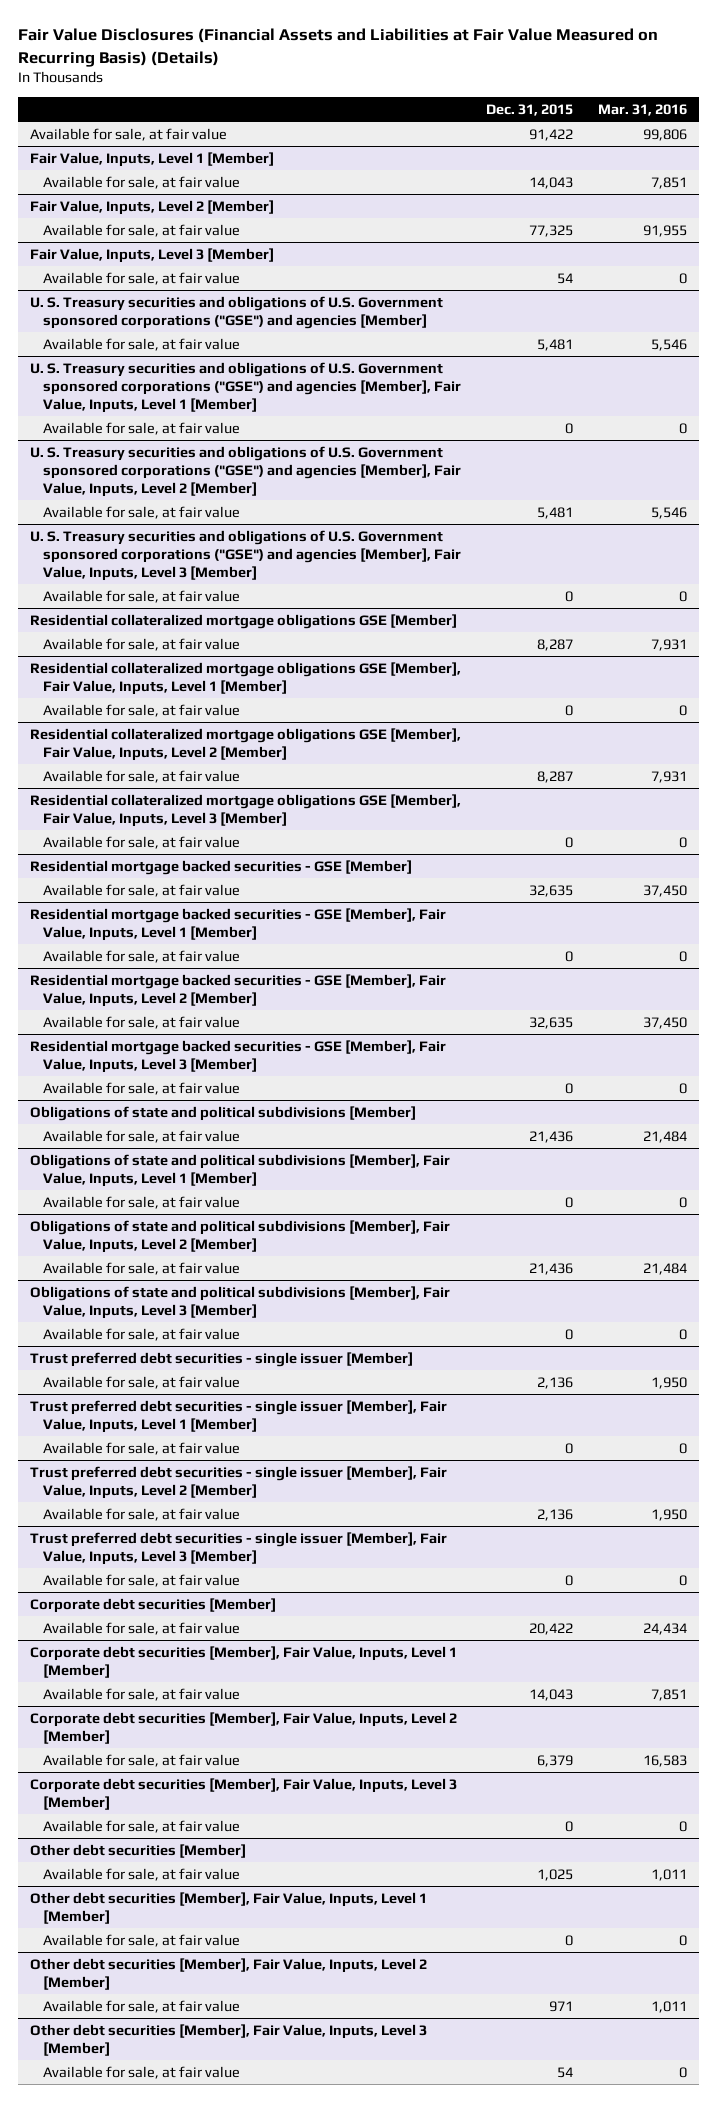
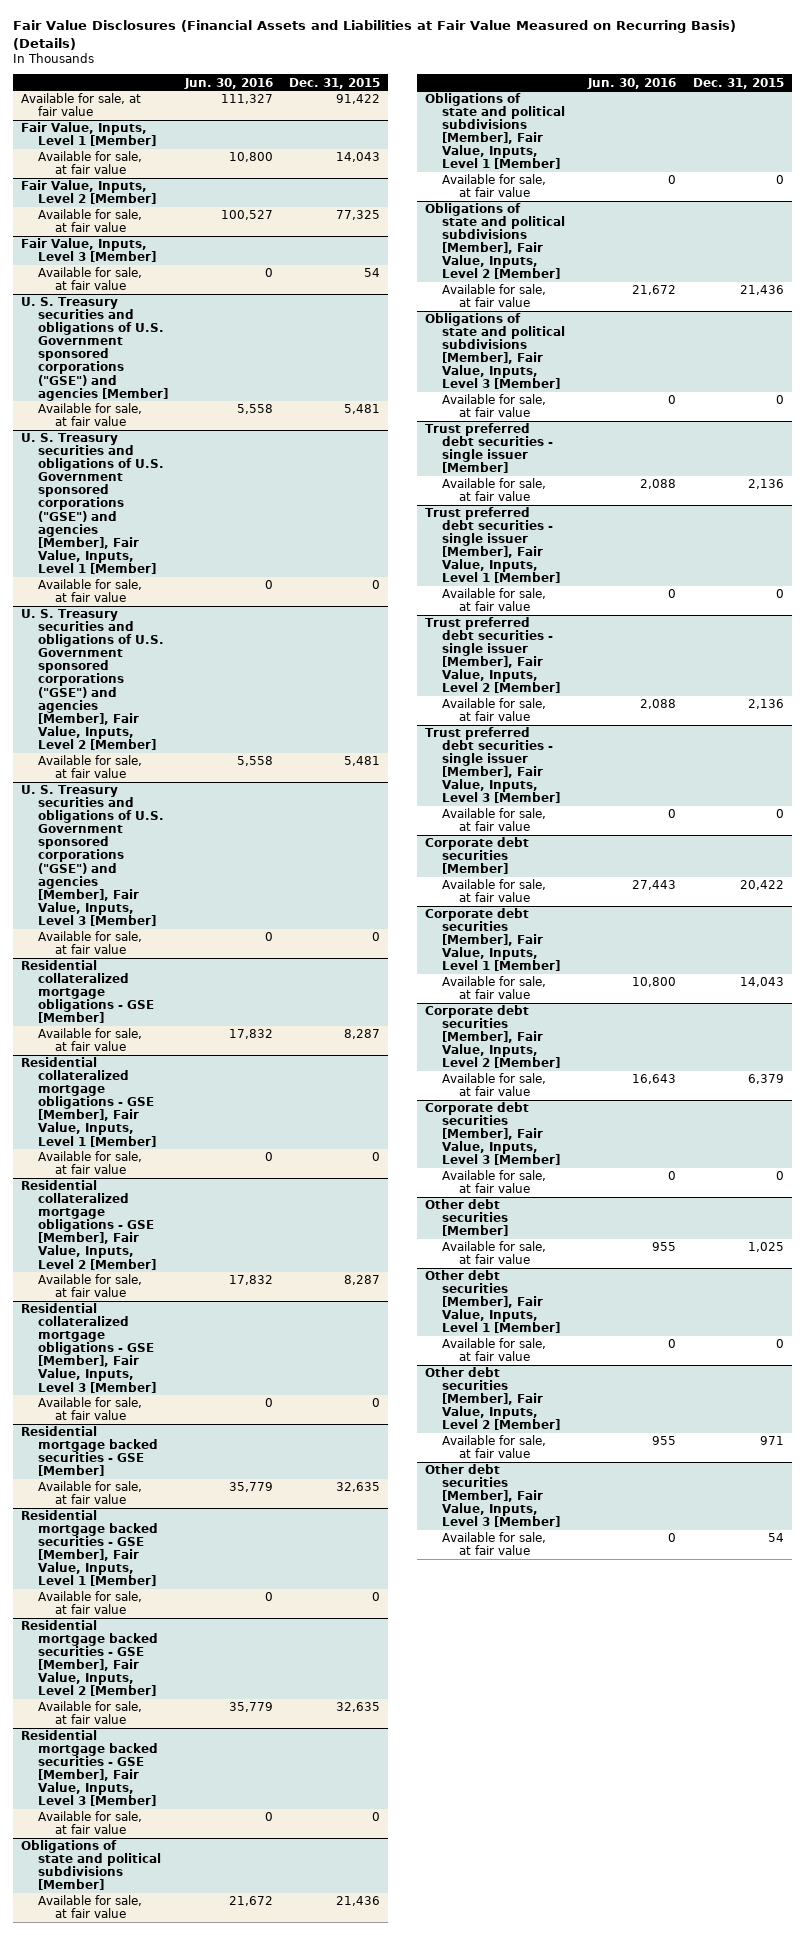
- | Dec. 31, 2015 | Mar. 31, 2016
+ | Jun. 30, 2016 | Dec. 31, 2015
- Residential collateralized mortgage obligations GSE [Member]
+ Residential collateralized mortgage obligations - GSE [Member]
- Residential collateralized mortgage obligations GSE [Member], Fair Value, Inputs, Level 1 [Member]
+ Residential collateralized mortgage obligations - GSE [Member], Fair Value, Inputs, Level 1 [Member]
- Residential collateralized mortgage obligations GSE [Member], Fair Value, Inputs, Level 2 [Member]
+ Residential collateralized mortgage obligations - GSE [Member], Fair Value, Inputs, Level 2 [Member]
- Residential collateralized mortgage obligations GSE [Member], Fair Value, Inputs, Level 3 [Member]
+ Residential collateralized mortgage obligations - GSE [Member], Fair Value, Inputs, Level 3 [Member]

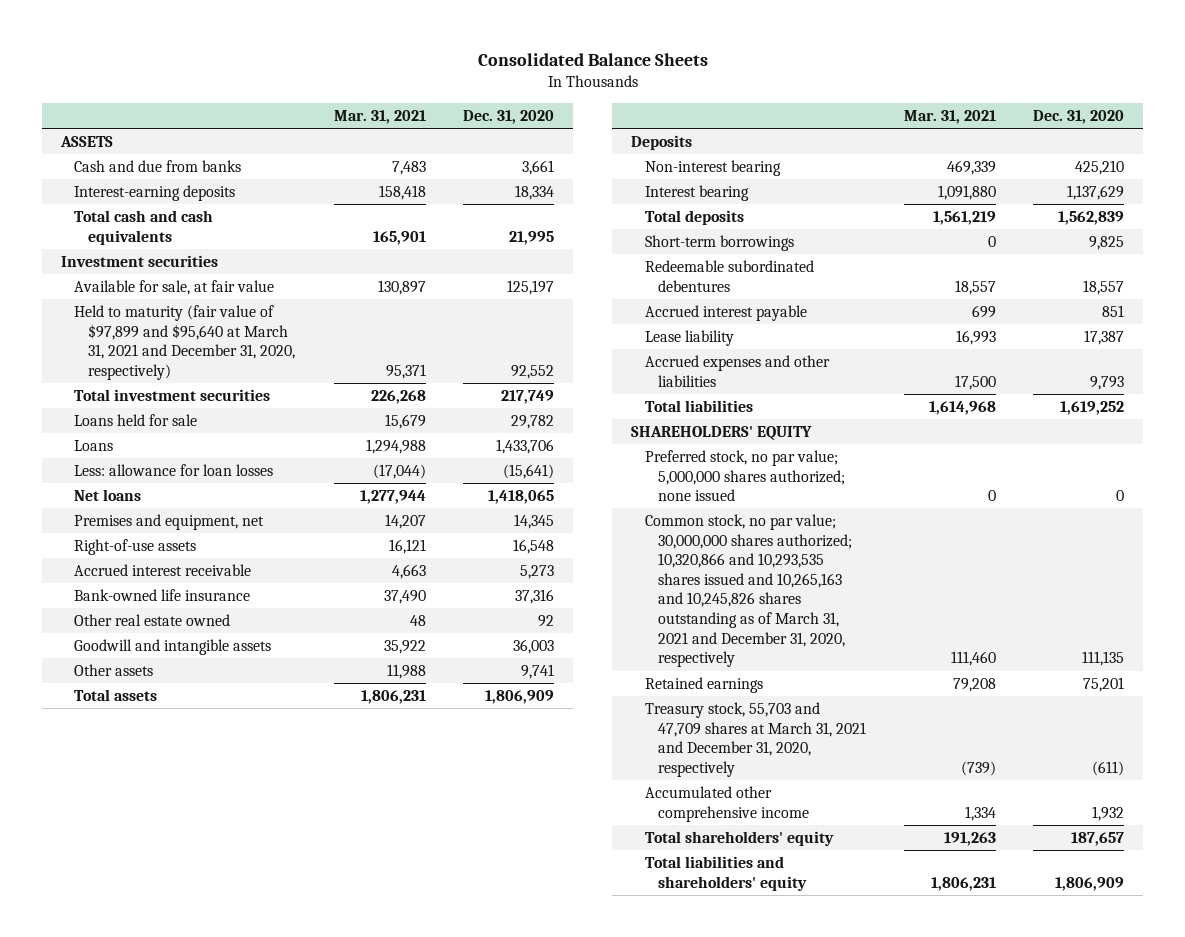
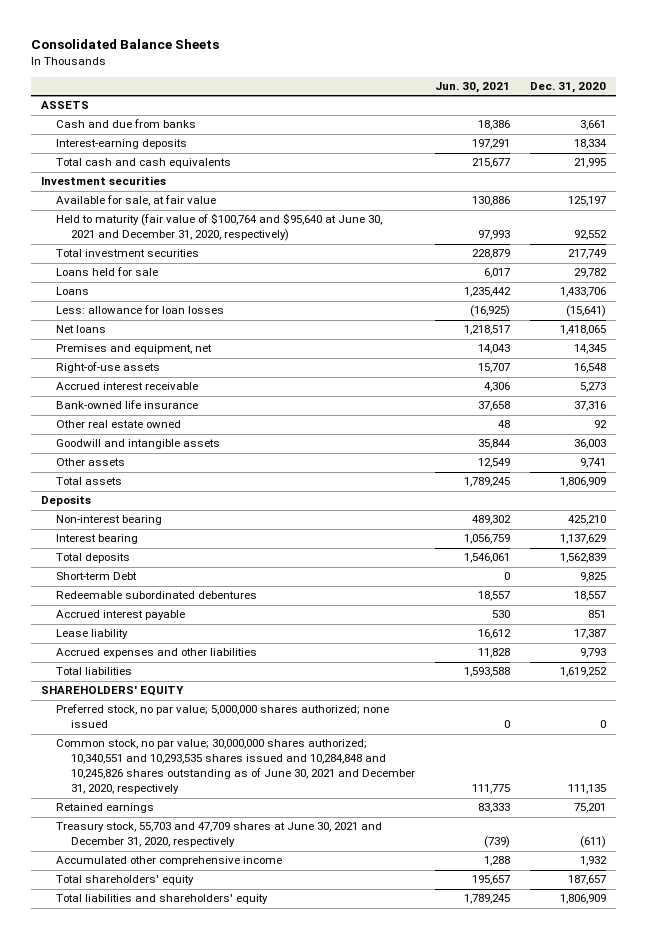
- | Mar. 31, 2021 | Dec. 31, 2020
+ | Jun. 30, 2021 | Dec. 31, 2020
- Held to maturity (fair value of $97,899 and $95,640 at March 31, 2021 and December 31, 2020, respectively) | 95,371 | 92,552
+ Held to maturity (fair value of $100,764 and $95,640 at June 30, 2021 and December 31, 2020, respectively) | 97,993 | 92,552
- Short-term borrowings | 0 | 9,825
+ Short-term Debt | 0 | 9,825
- Common stock, no par value; 30,000,000 shares authorized; 10,320,866 and 10,293,535 shares issued and 10,265,163 and 10,245,826 shares outstanding as of March 31, 2021 and December 31, 2020, respectively | 111,460 | 111,135
+ Common stock, no par value; 30,000,000 shares authorized; 10,340,551 and 10,293,535 shares issued and 10,284,848 and 10,245,826 shares outstanding as of June 30, 2021 and December 31, 2020, respectively | 111,775 | 111,135
- Treasury stock, 55,703 and 47,709 shares at March 31, 2021 and December 31, 2020, respectively | (739) | (611)
+ Treasury stock, 55,703 and 47,709 shares at June 30, 2021 and December 31, 2020, respectively | (739) | (611)

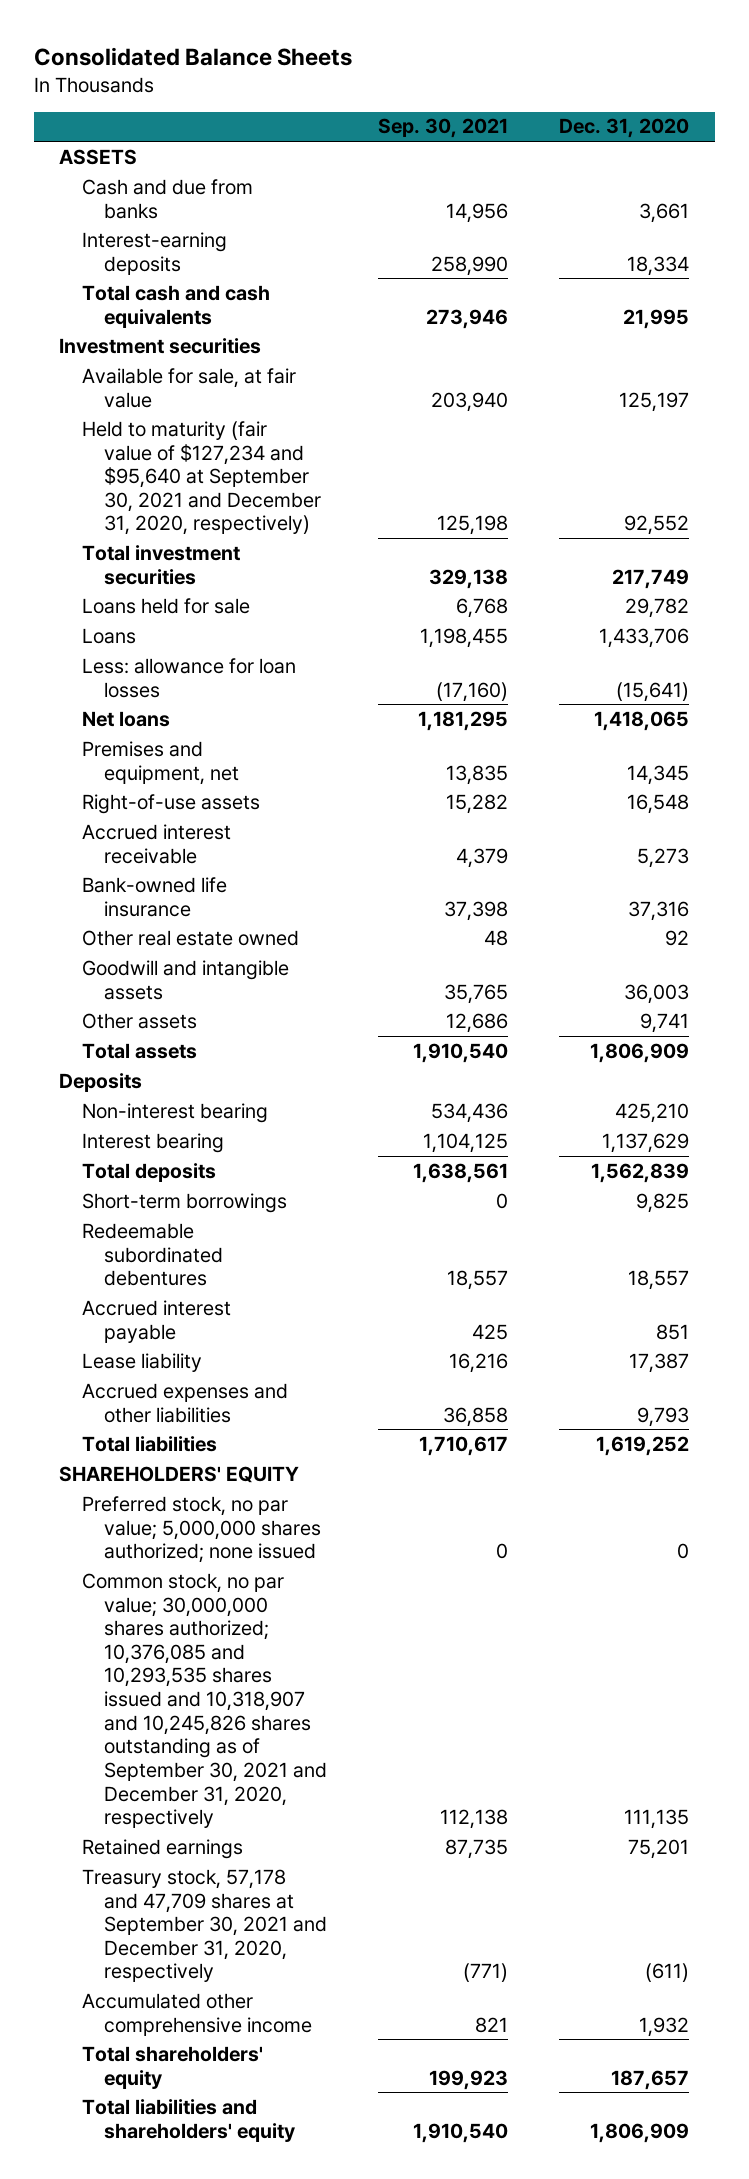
- | Jun. 30, 2021 | Dec. 31, 2020
+ | Sep. 30, 2021 | Dec. 31, 2020
- Held to maturity (fair value of $100,764 and $95,640 at June 30, 2021 and December 31, 2020, respectively) | 97,993 | 92,552
+ Held to maturity (fair value of $127,234 and $95,640 at September 30, 2021 and December 31, 2020, respectively) | 125,198 | 92,552
- Short-term Debt | 0 | 9,825
+ Short-term borrowings | 0 | 9,825
- Common stock, no par value; 30,000,000 shares authorized; 10,340,551 and 10,293,535 shares issued and 10,284,848 and 10,245,826 shares outstanding as of June 30, 2021 and December 31, 2020, respectively | 111,775 | 111,135
+ Common stock, no par value; 30,000,000 shares authorized; 10,376,085 and 10,293,535 shares issued and 10,318,907 and 10,245,826 shares outstanding as of September 30, 2021 and December 31, 2020, respectively | 112,138 | 111,135
- Treasury stock, 55,703 and 47,709 shares at June 30, 2021 and December 31, 2020, respectively | (739) | (611)
+ Treasury stock, 57,178 and 47,709 shares at September 30, 2021 and December 31, 2020, respectively | (771) | (611)

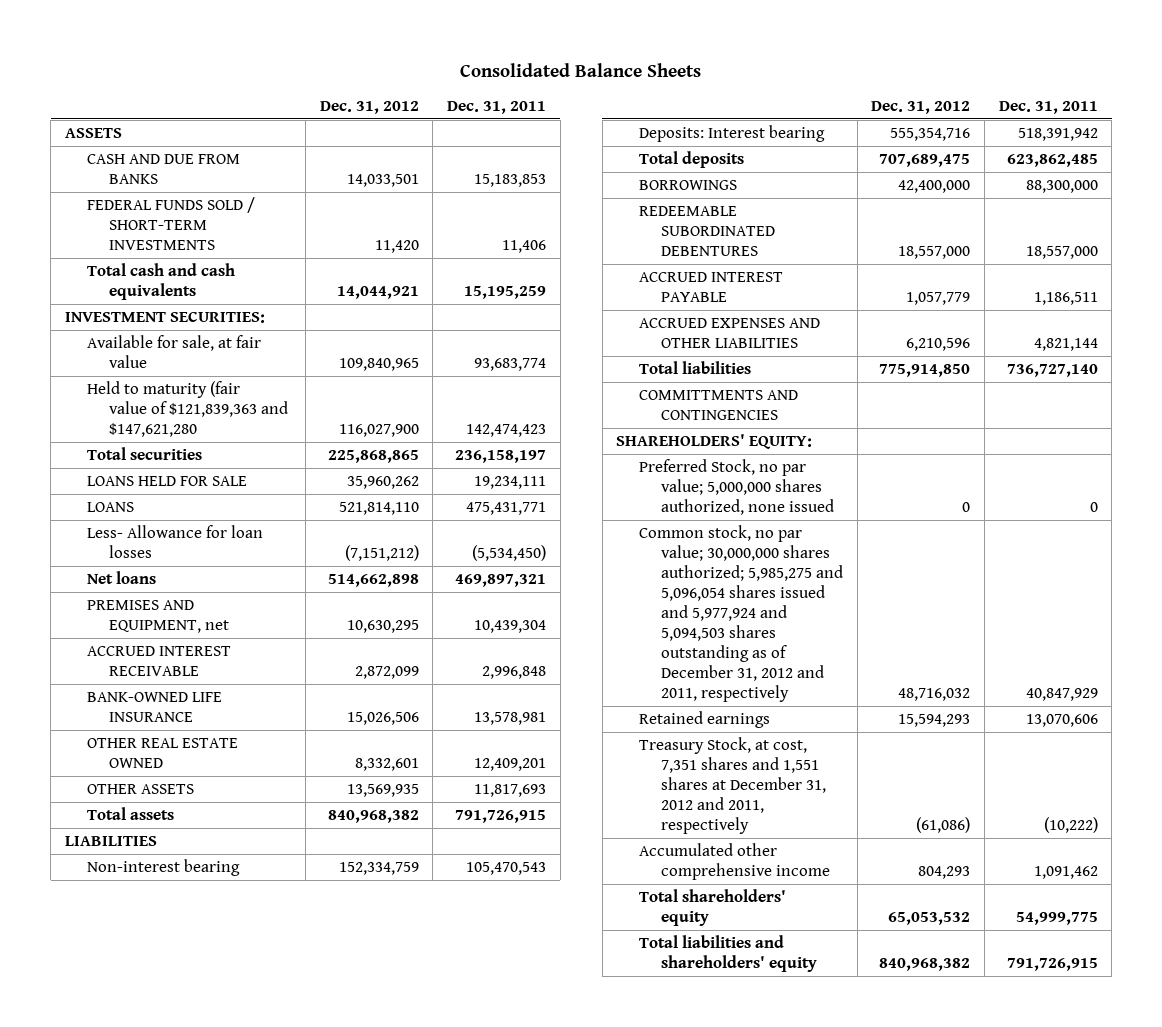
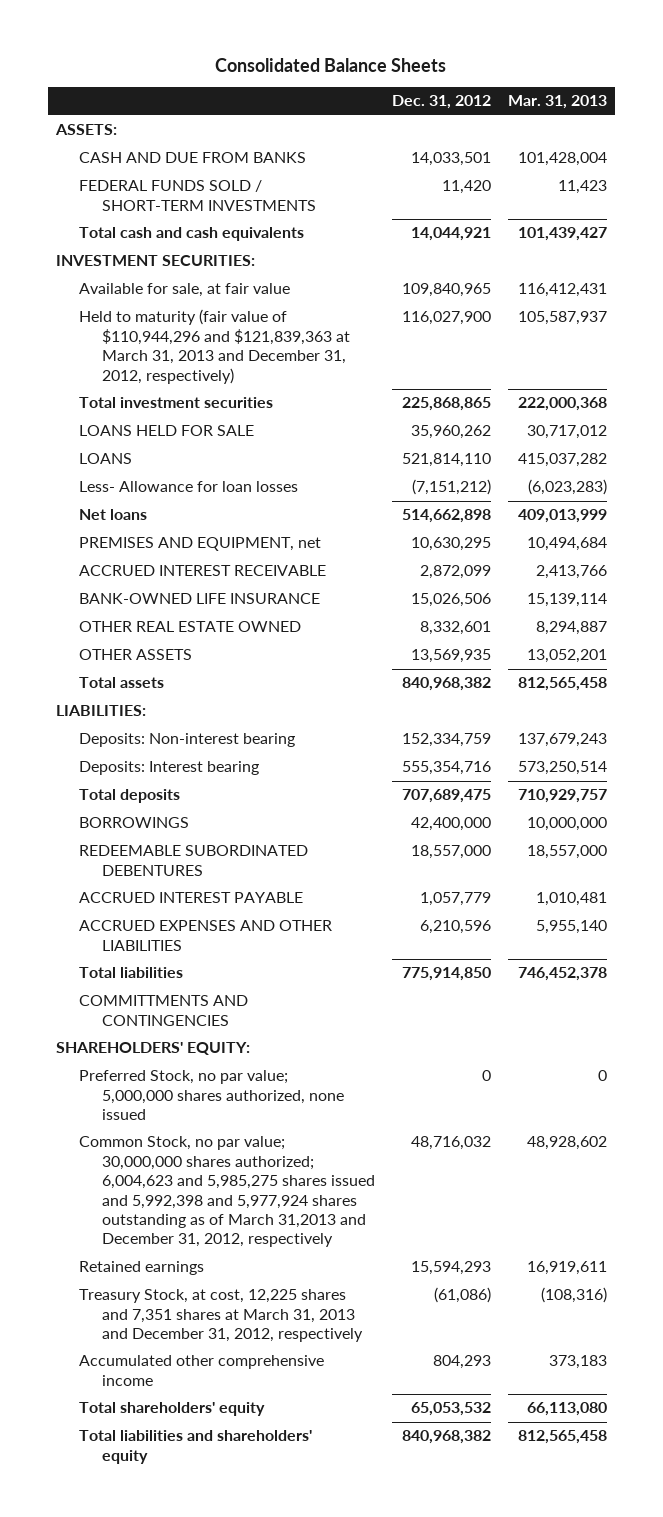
- | Dec. 31, 2012 | Dec. 31, 2011
+ | Dec. 31, 2012 | Mar. 31, 2013
- ASSETS
+ ASSETS:
- Held to maturity (fair value of $121,839,363 and $147,621,280 | 116,027,900 | 142,474,423
- Total securities | 225,868,865 | 236,158,197
+ Held to maturity (fair value of $110,944,296 and $121,839,363 at March 31, 2013 and December 31, 2012, respectively) | 116,027,900 | 105,587,937
+ Total investment securities | 225,868,865 | 222,000,368
- LIABILITIES
- Non-interest bearing | 152,334,759 | 105,470,543
+ LIABILITIES:
+ Deposits: Non-interest bearing | 152,334,759 | 137,679,243
- Common stock, no par value; 30,000,000 shares authorized; 5,985,275 and 5,096,054 shares issued and 5,977,924 and 5,094,503 shares outstanding as of December 31, 2012 and 2011, respectively | 48,716,032 | 40,847,929
+ Common Stock, no par value; 30,000,000 shares authorized; 6,004,623 and 5,985,275 shares issued and 5,992,398 and 5,977,924 shares outstanding as of March 31,2013 and December 31, 2012, respectively | 48,716,032 | 48,928,602
- Treasury Stock, at cost, 7,351 shares and 1,551 shares at December 31, 2012 and 2011, respectively | (61,086) | (10,222)
+ Treasury Stock, at cost, 12,225 shares and 7,351 shares at March 31, 2013 and December 31, 2012, respectively | (61,086) | (108,316)

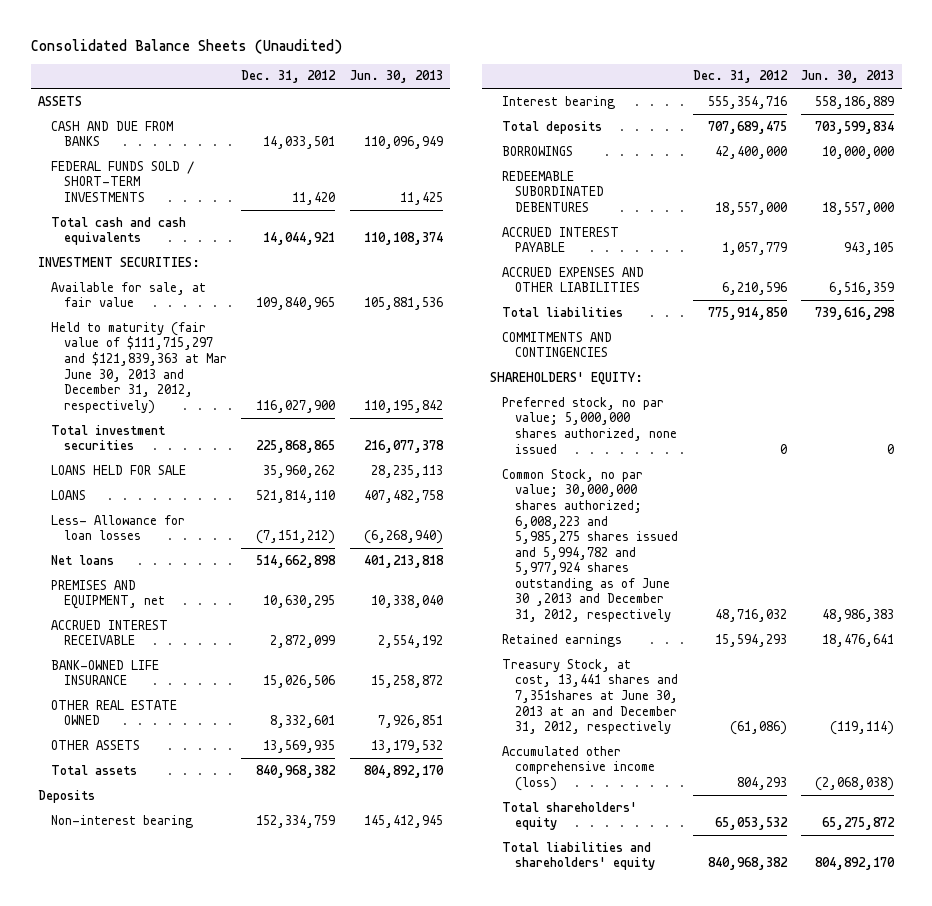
- Consolidated Balance Sheets
+ Consolidated Balance Sheets (Unaudited)
- | Dec. 31, 2012 | Mar. 31, 2013
+ | Dec. 31, 2012 | Jun. 30, 2013
- ASSETS:
+ ASSETS
- Held to maturity (fair value of $110,944,296 and $121,839,363 at March 31, 2013 and December 31, 2012, respectively) | 116,027,900 | 105,587,937
+ Held to maturity (fair value of $111,715,297 and $121,839,363 at Mar June 30, 2013 and December 31, 2012, respectively) | 116,027,900 | 110,195,842
- LIABILITIES:
- Deposits: Non-interest bearing | 152,334,759 | 137,679,243
- Deposits: Interest bearing | 555,354,716 | 573,250,514
+ Deposits
+ Non-interest bearing | 152,334,759 | 145,412,945
+ Interest bearing | 555,354,716 | 558,186,889
- COMMITTMENTS AND CONTINGENCIES
+ COMMITMENTS AND CONTINGENCIES
- Preferred Stock, no par value; 5,000,000 shares authorized, none issued | 0 | 0
- Common Stock, no par value; 30,000,000 shares authorized; 6,004,623 and 5,985,275 shares issued and 5,992,398 and 5,977,924 shares outstanding as of March 31,2013 and December 31, 2012, respectively | 48,716,032 | 48,928,602
+ Preferred stock, no par value; 5,000,000 shares authorized, none issued | 0 | 0
+ Common Stock, no par value; 30,000,000 shares authorized; 6,008,223 and 5,985,275 shares issued and 5,994,782 and 5,977,924 shares outstanding as of June 30 ,2013 and December 31, 2012, respectively | 48,716,032 | 48,986,383
- Treasury Stock, at cost, 12,225 shares and 7,351 shares at March 31, 2013 and December 31, 2012, respectively | (61,086) | (108,316)
- Accumulated other comprehensive income | 804,293 | 373,183
+ Treasury Stock, at cost, 13,441 shares and 7,351shares at June 30, 2013 at an and December 31, 2012, respectively | (61,086) | (119,114)
+ Accumulated other comprehensive income (loss) | 804,293 | (2,068,038)

